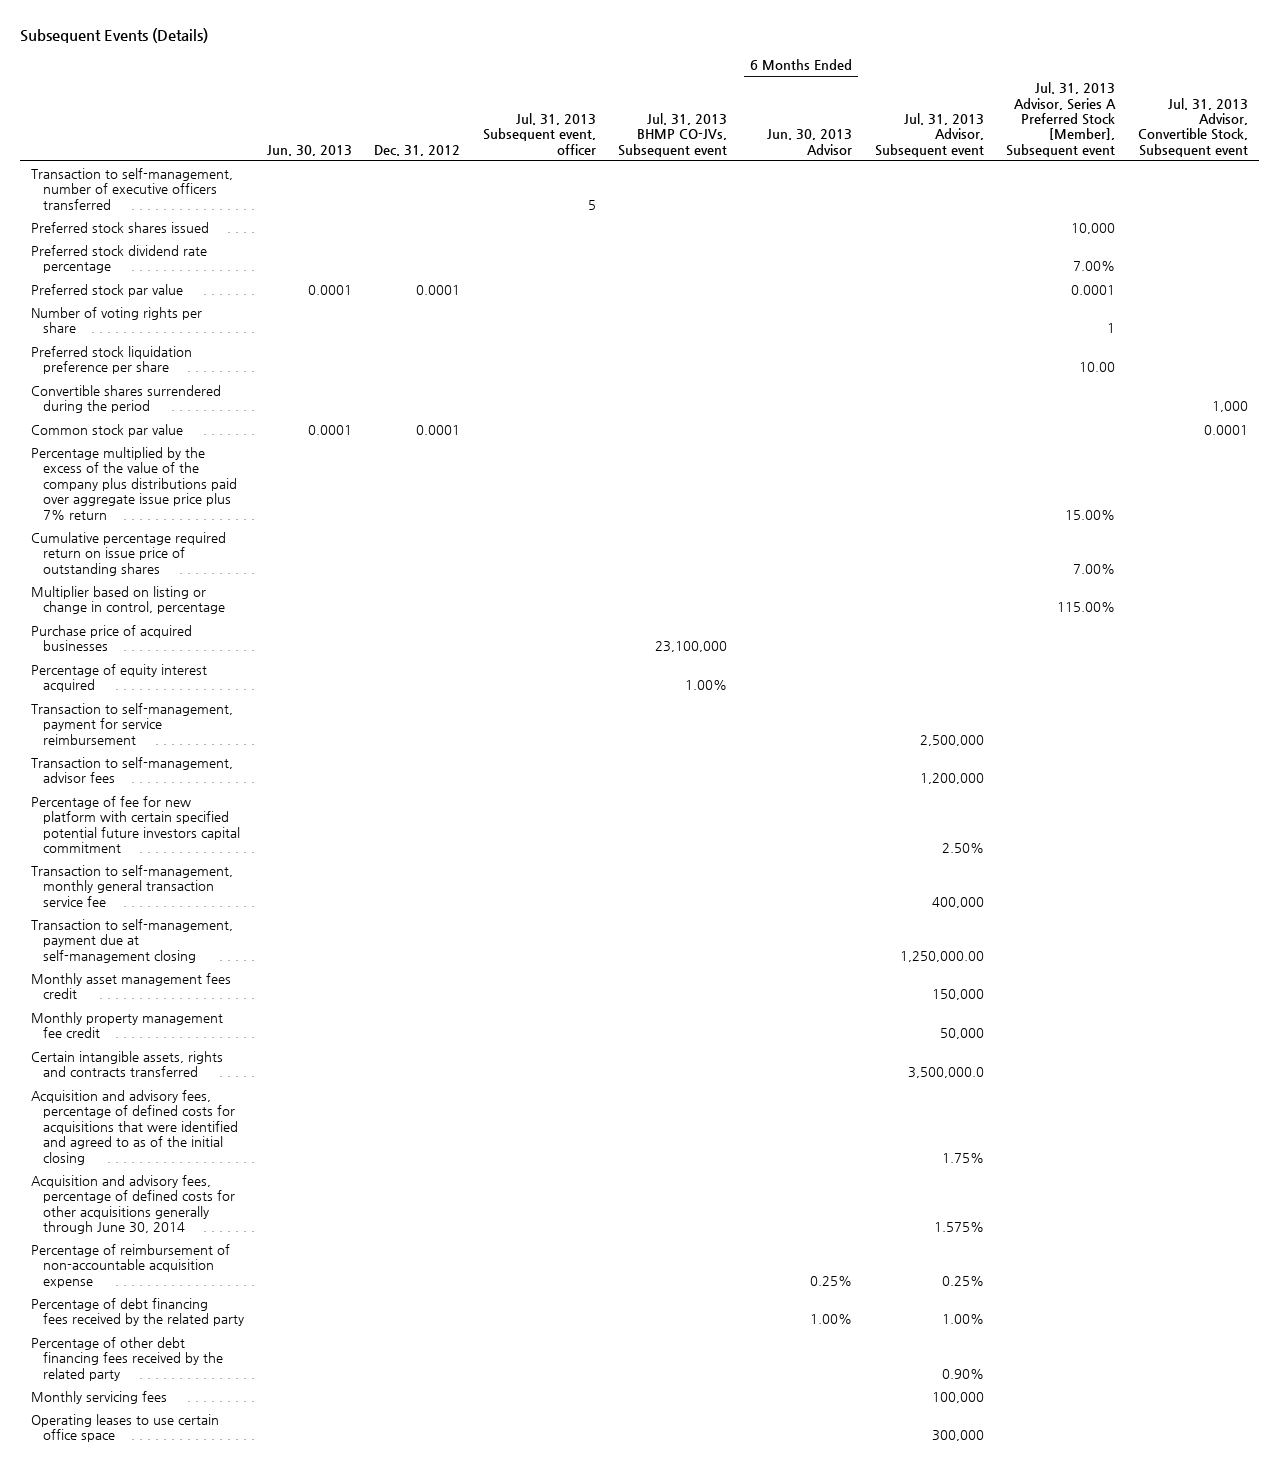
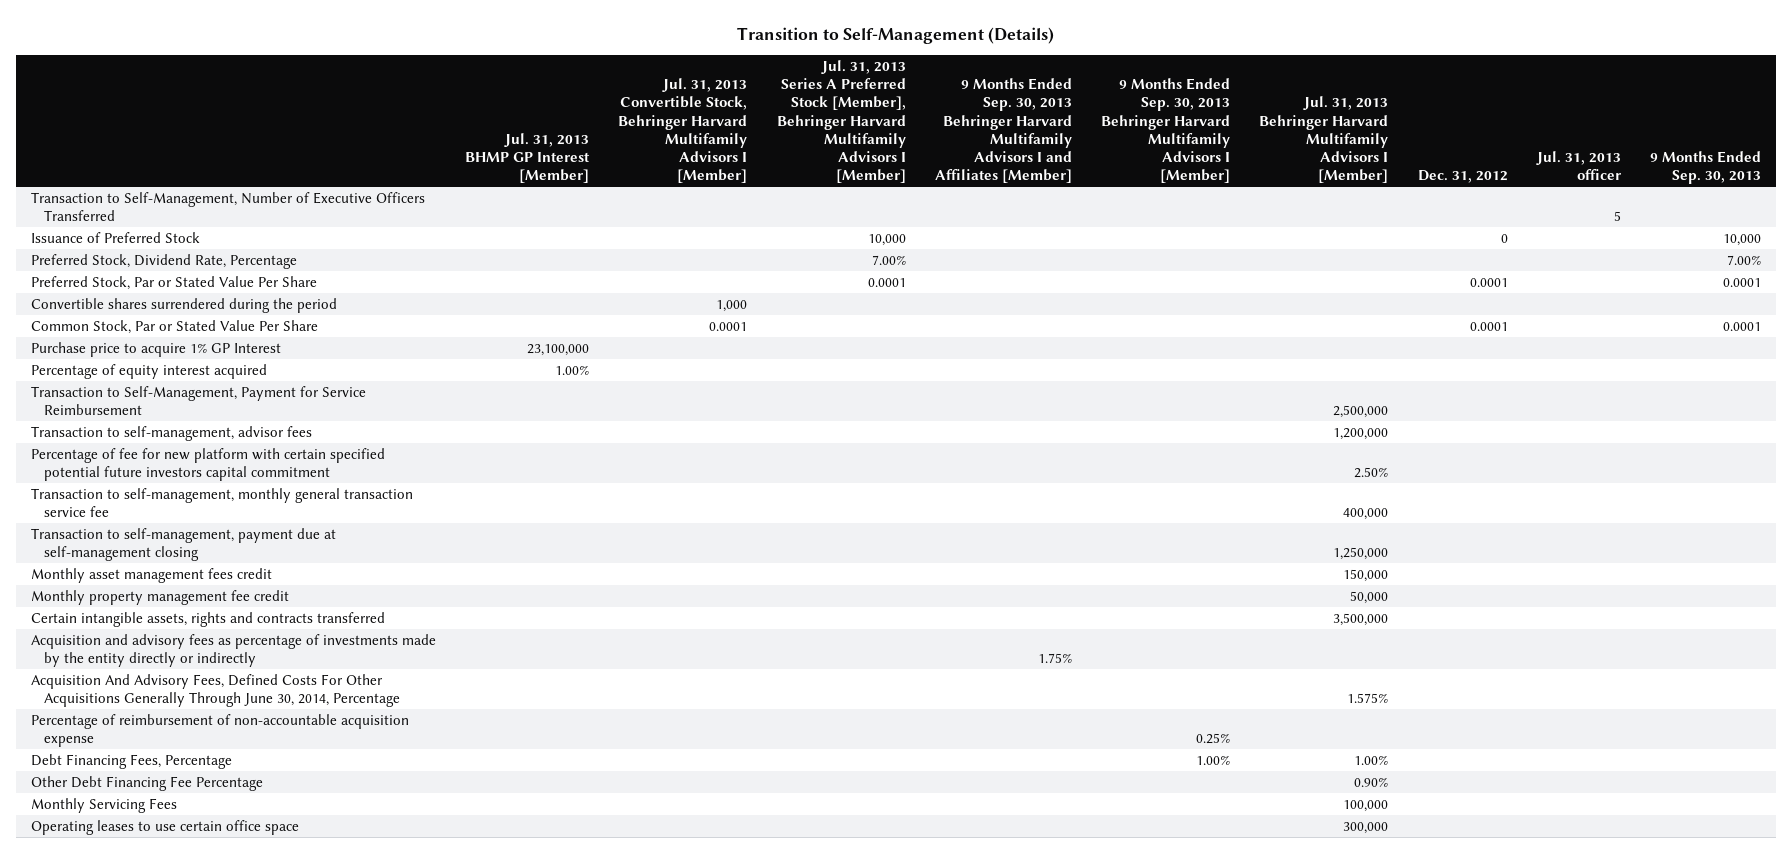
- Subsequent Events (Details)
+ Transition to Self-Management (Details)
- | Jun. 30, 2013 | Dec. 31, 2012 | Jul. 31, 2013 Subsequent event, officer | Jul. 31, 2013 BHMP CO-JVs, Subsequent event | 6 Months Ended Jun. 30, 2013 Advisor | Jul. 31, 2013 Advisor, Subsequent event | Jul. 31, 2013 Advisor, Series A Preferred Stock [Member], Subsequent event | Jul. 31, 2013 Advisor, Convertible Stock, Subsequent event
+ | Jul. 31, 2013 BHMP GP Interest [Member] | Jul. 31, 2013 Convertible Stock, Behringer Harvard Multifamily Advisors I [Member] | Jul. 31, 2013 Series A Preferred Stock [Member], Behringer Harvard Multifamily Advisors I [Member] | 9 Months Ended Sep. 30, 2013 Behringer Harvard Multifamily Advisors I and Affiliates [Member] | 9 Months Ended Sep. 30, 2013 Behringer Harvard Multifamily Advisors I [Member] | Jul. 31, 2013 Behringer Harvard Multifamily Advisors I [Member] | Dec. 31, 2012 | Jul. 31, 2013 officer | 9 Months Ended Sep. 30, 2013
- Transaction to self-management, number of executive officers transferred | | | 5 | | | | |
- Preferred stock shares issued | | | | | | | 10,000 |
- Preferred stock dividend rate percentage | | | | | | | 7.00% |
- Preferred stock par value | 0.0001 | 0.0001 | | | | | 0.0001 |
- Number of voting rights per share | | | | | | | 1 |
- Preferred stock liquidation preference per share | | | | | | | 10.00 |
+ Transaction to Self-Management, Number of Executive Officers Transferred | | | | | | | | 5 |
+ Issuance of Preferred Stock | | | 10,000 | | | | 0 | | 10,000
+ Preferred Stock, Dividend Rate, Percentage | | | 7.00% | | | | | | 7.00%
+ Preferred Stock, Par or Stated Value Per Share | | | 0.0001 | | | | 0.0001 | | 0.0001
- Common stock par value | 0.0001 | 0.0001 | | | | | | 0.0001
- Percentage multiplied by the excess of the value of the company plus distributions paid over aggregate issue price plus 7% return | | | | | | | 15.00% |
- Cumulative percentage required return on issue price of outstanding shares | | | | | | | 7.00% |
- Multiplier based on listing or change in control, percentage | | | | | | | 115.00% |
- Purchase price of acquired businesses | | | | 23,100,000 | | | |
+ Common Stock, Par or Stated Value Per Share | | 0.0001 | | | | | 0.0001 | | 0.0001
+ Purchase price to acquire 1% GP Interest | 23,100,000 | | | | | | | |
- Transaction to self-management, payment for service reimbursement | | | | | | 2,500,000 | |
+ Transaction to Self-Management, Payment for Service Reimbursement | | | | | | 2,500,000 | | |
- Acquisition and advisory fees, percentage of defined costs for acquisitions that were identified and agreed to as of the initial closing | | | | | | 1.75% | |
- Acquisition and advisory fees, percentage of defined costs for other acquisitions generally through June 30, 2014 | | | | | | 1.575% | |
+ Acquisition and advisory fees as percentage of investments made by the entity directly or indirectly | | | | 1.75% | | | | |
+ Acquisition And Advisory Fees, Defined Costs For Other Acquisitions Generally Through June 30, 2014, Percentage | | | | | | 1.575% | | |
- Percentage of debt financing fees received by the related party | | | | | 1.00% | 1.00% | |
- Percentage of other debt financing fees received by the related party | | | | | | 0.90% | |
- Monthly servicing fees | | | | | | 100,000 | |
+ Debt Financing Fees, Percentage | | | | | 1.00% | 1.00% | | |
+ Other Debt Financing Fee Percentage | | | | | | 0.90% | | |
+ Monthly Servicing Fees | | | | | | 100,000 | | |

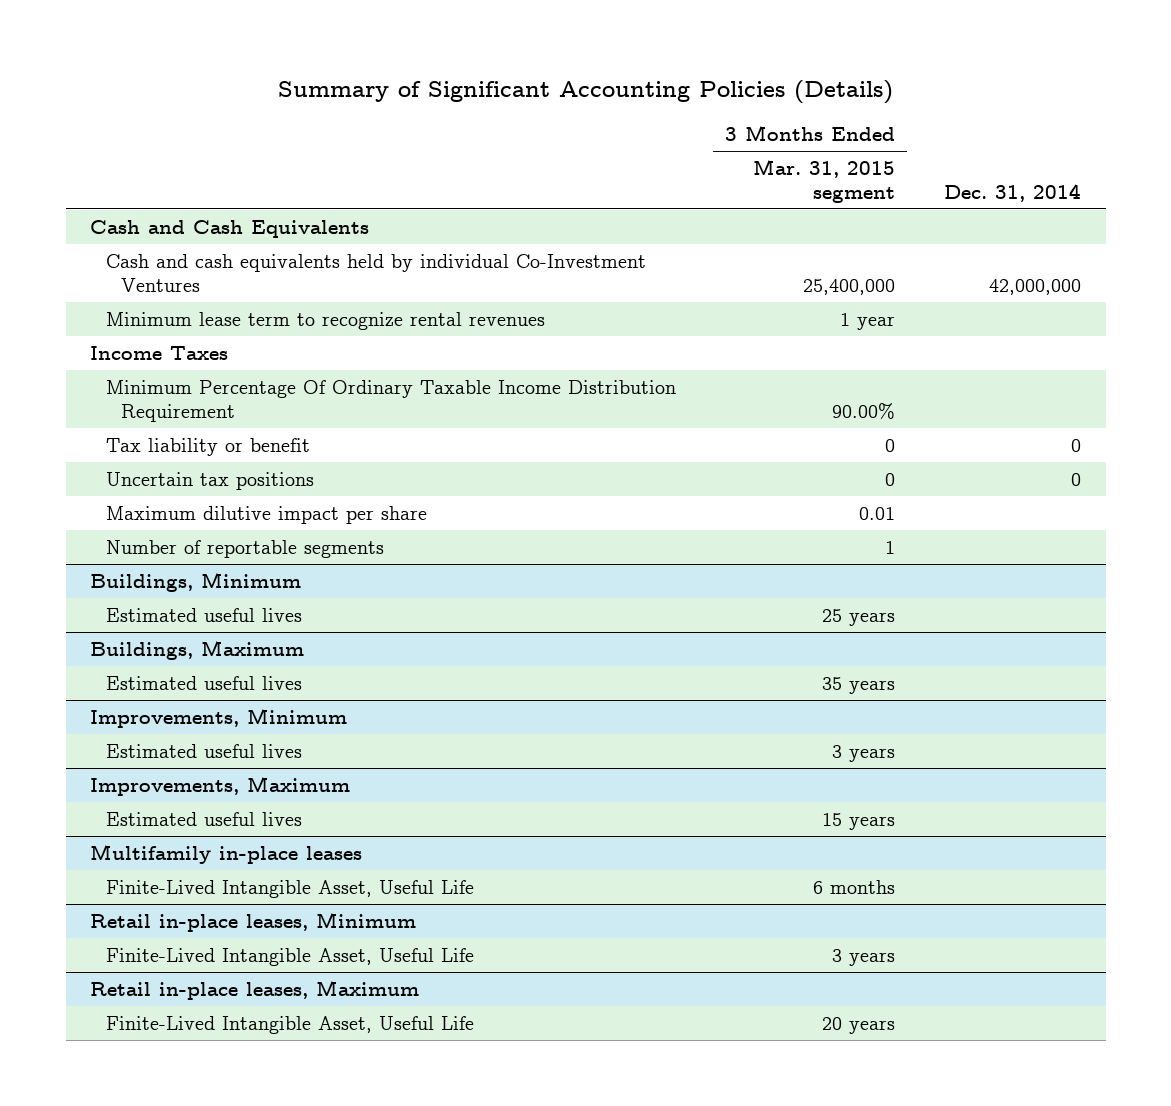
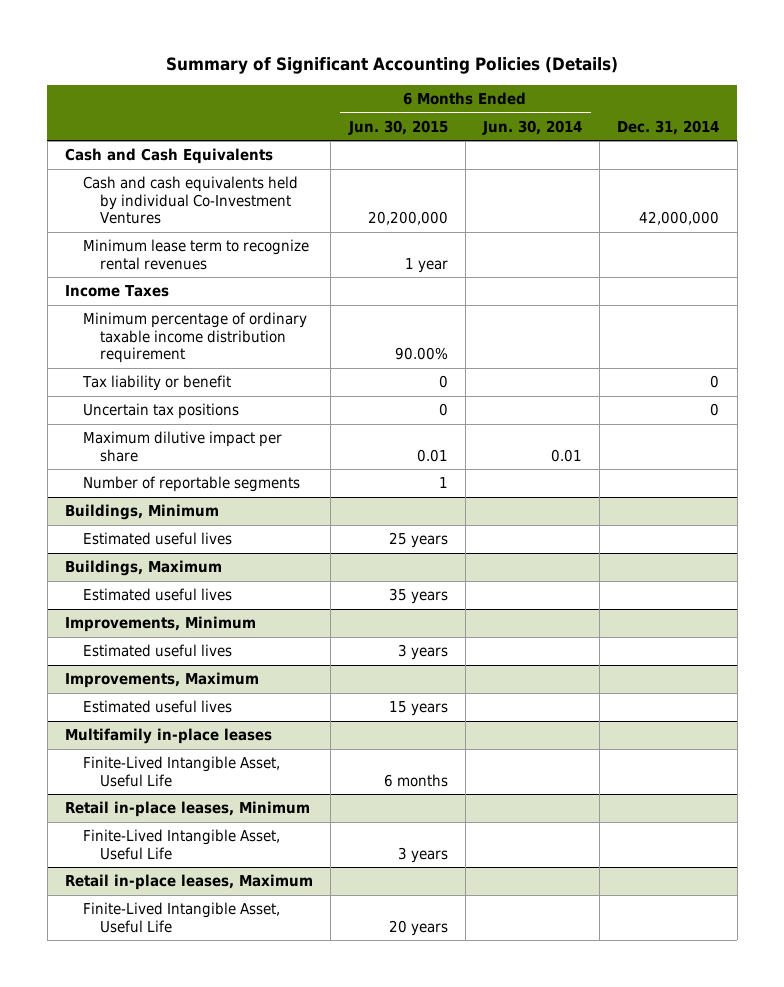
- | 3 Months Ended Mar. 31, 2015 segment | Dec. 31, 2014
+ | 6 Months Ended Jun. 30, 2015 | 6 Months Ended Jun. 30, 2014 | Dec. 31, 2014
- Minimum Percentage Of Ordinary Taxable Income Distribution Requirement | 90.00% |
+ Minimum percentage of ordinary taxable income distribution requirement | 90.00% | |

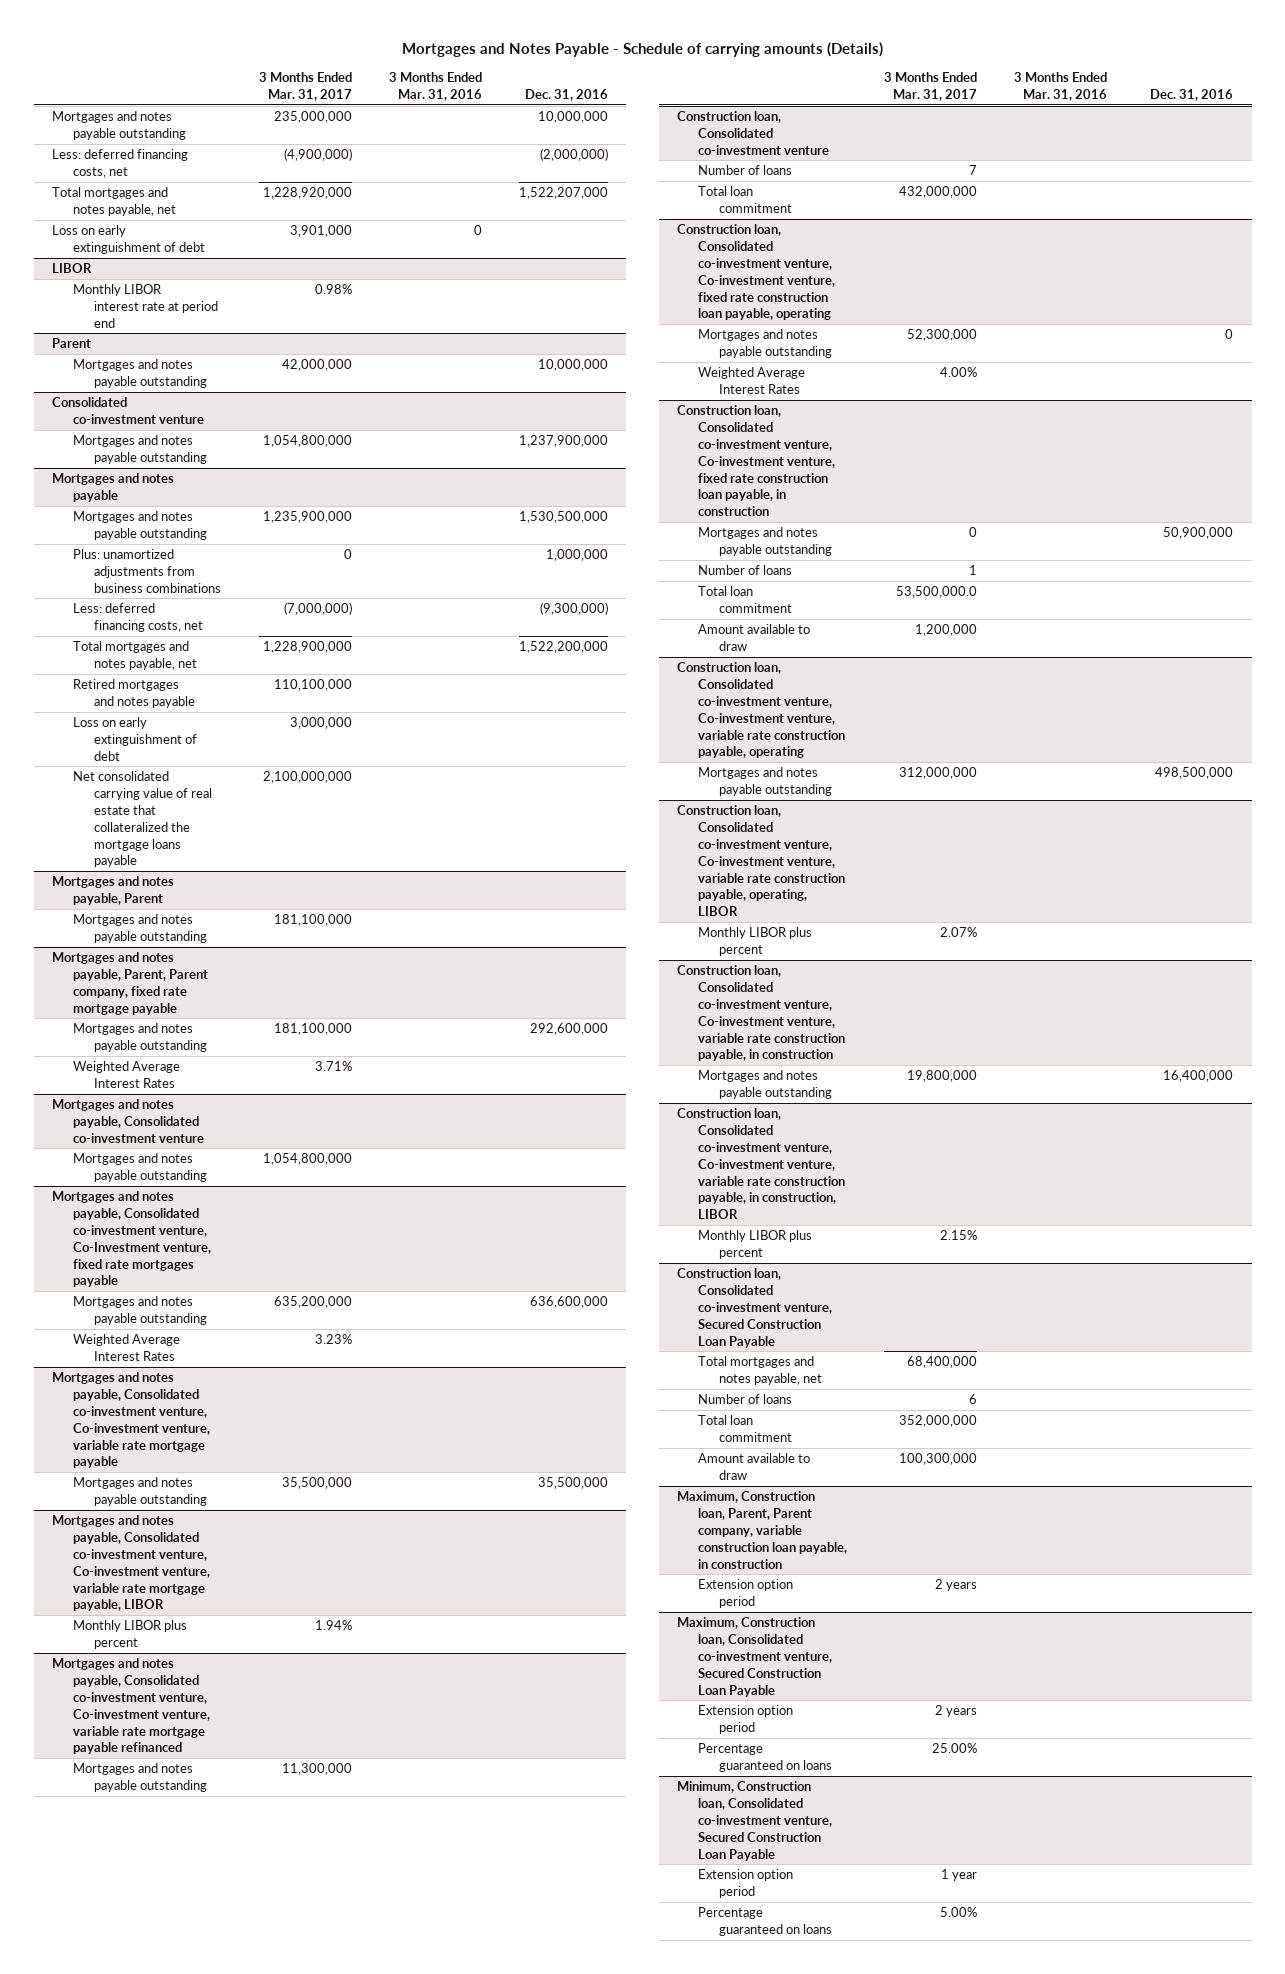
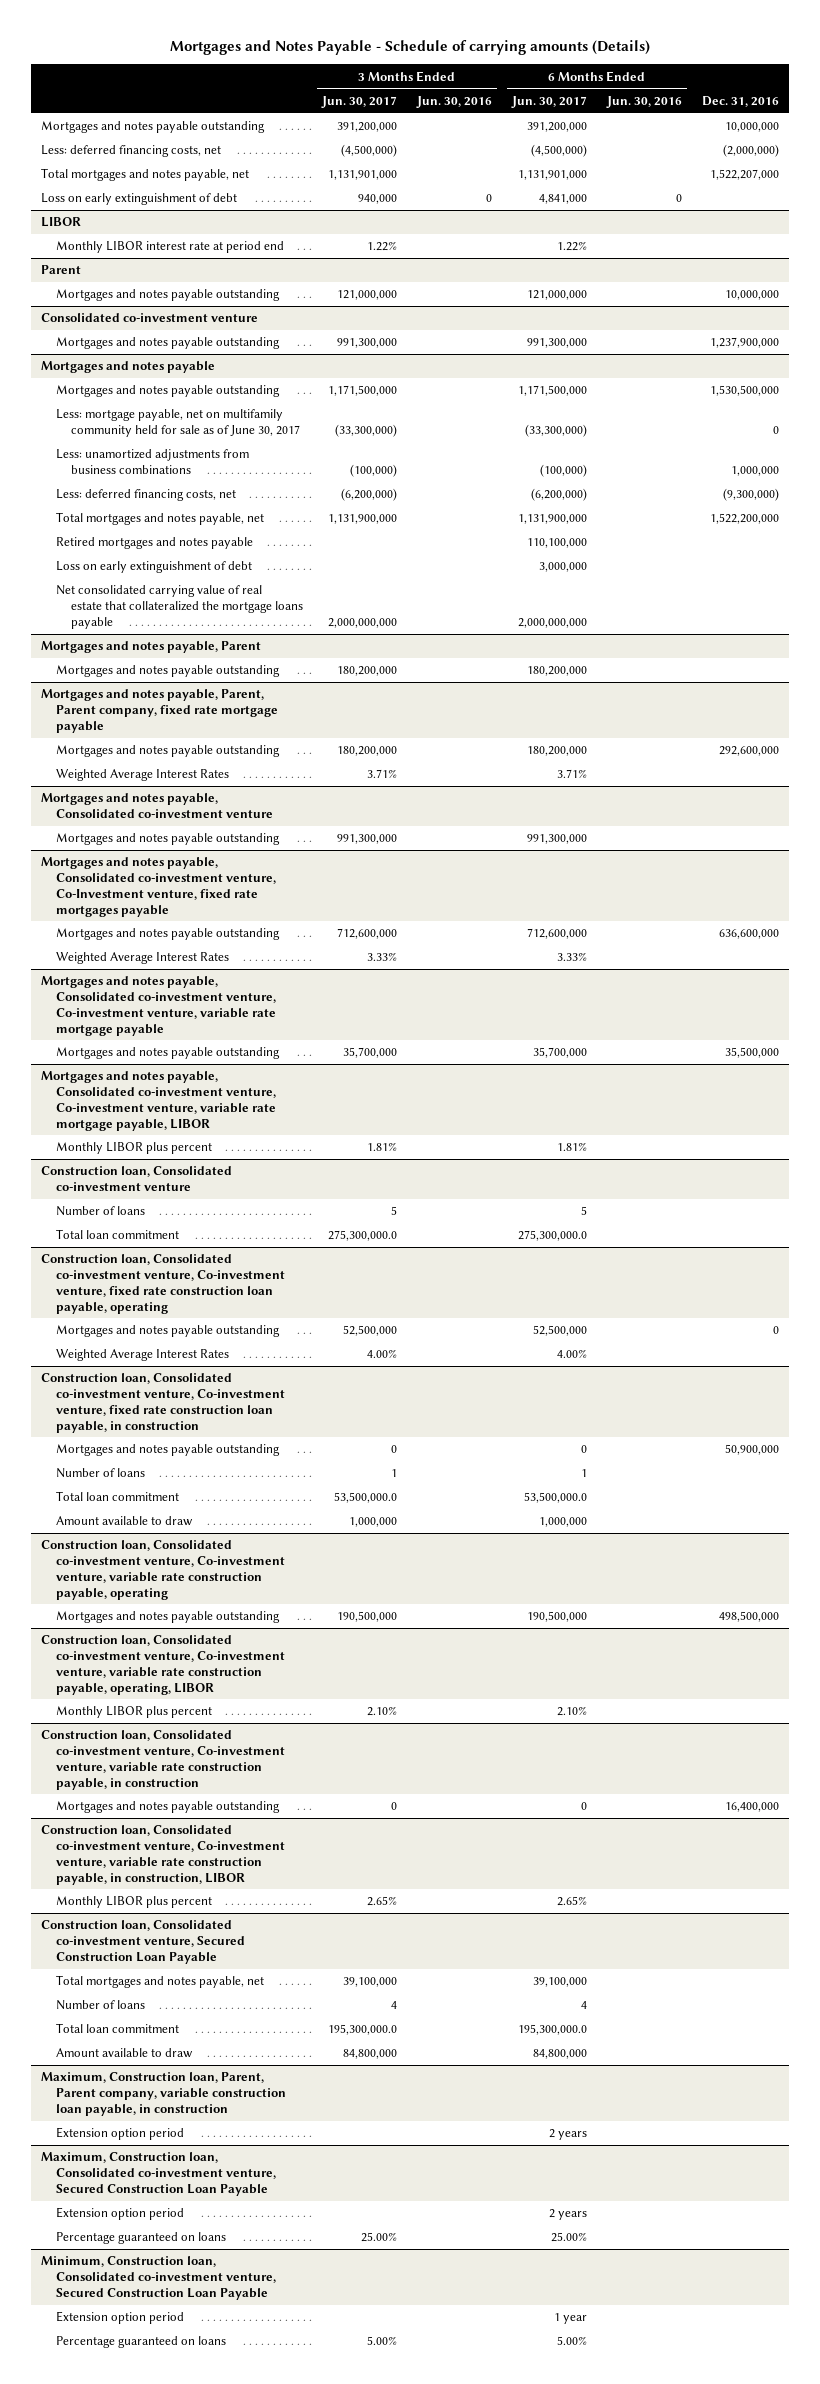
- | 3 Months Ended Mar. 31, 2017 | 3 Months Ended Mar. 31, 2016 | Dec. 31, 2016
+ | 3 Months Ended Jun. 30, 2017 | 3 Months Ended Jun. 30, 2016 | 6 Months Ended Jun. 30, 2017 | 6 Months Ended Jun. 30, 2016 | Dec. 31, 2016
@ Mortgages and notes payable
- Plus: unamortized adjustments from business combinations | 0 | | 1,000,000
+ Less: mortgage payable, net on multifamily community held for sale as of June 30, 2017 | (33,300,000) | | (33,300,000) | | 0
+ Less: unamortized adjustments from business combinations | (100,000) | | (100,000) | | 1,000,000
- Mortgages and notes payable, Consolidated co-investment venture, Co-investment venture, variable rate mortgage payable refinanced
- Mortgages and notes payable outstanding | 11,300,000 | |

